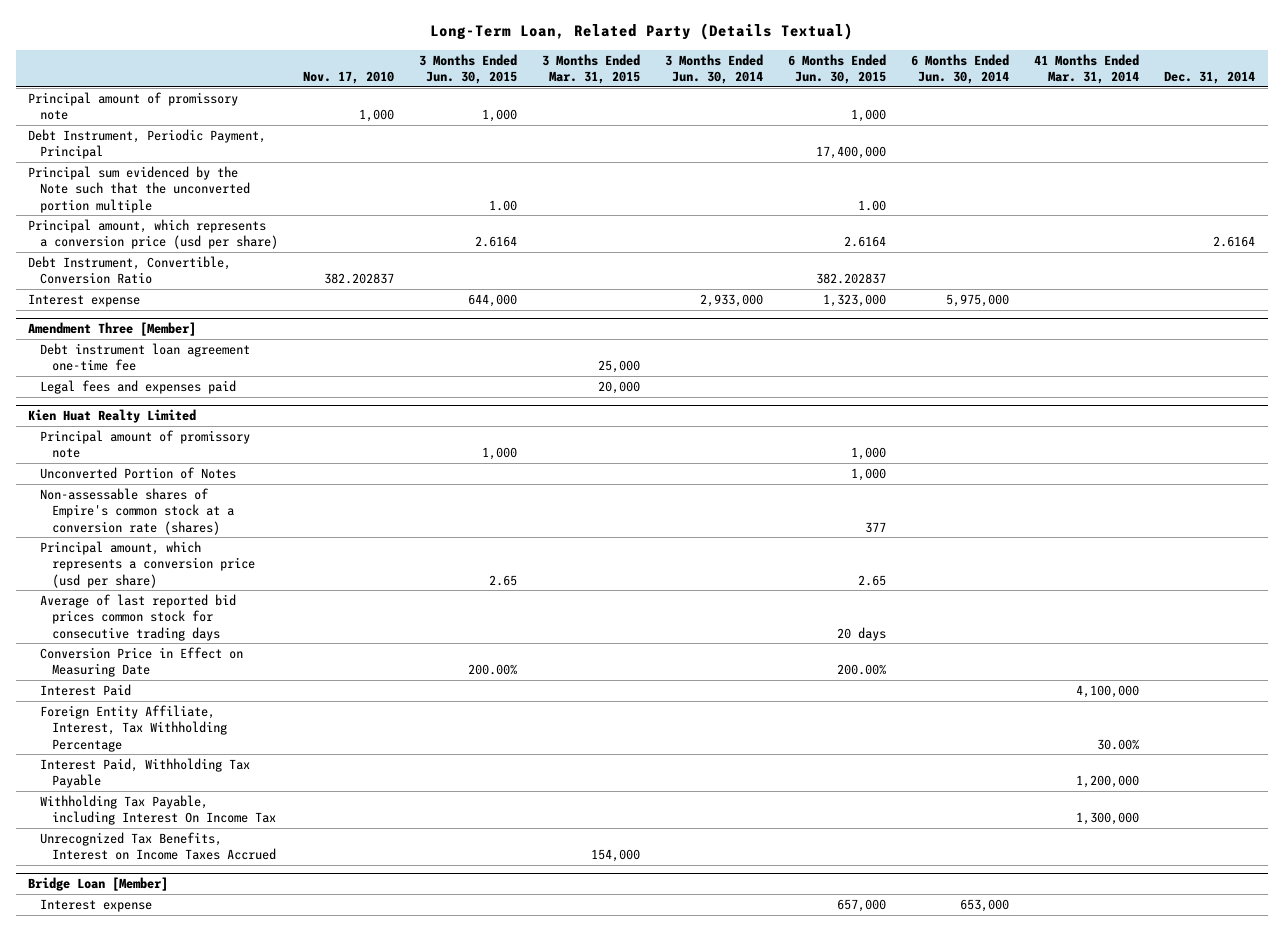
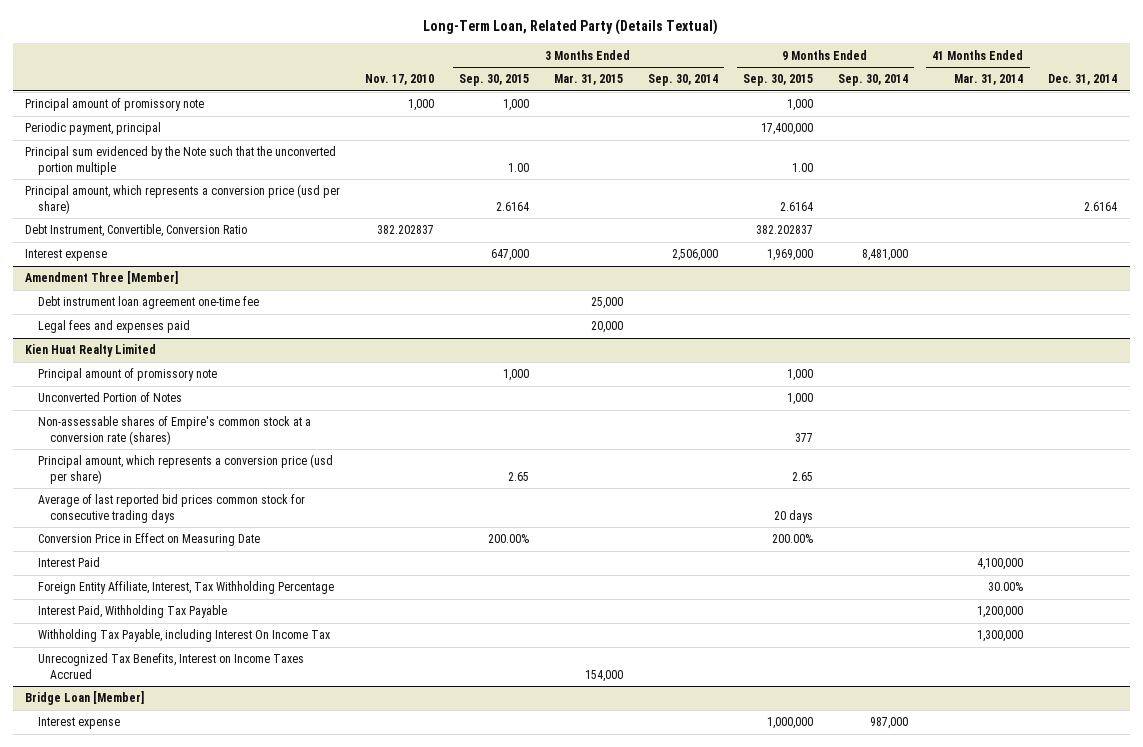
- | Nov. 17, 2010 | 3 Months Ended Jun. 30, 2015 | 3 Months Ended Mar. 31, 2015 | 3 Months Ended Jun. 30, 2014 | 6 Months Ended Jun. 30, 2015 | 6 Months Ended Jun. 30, 2014 | 41 Months Ended Mar. 31, 2014 | Dec. 31, 2014
+ | Nov. 17, 2010 | 3 Months Ended Sep. 30, 2015 | 3 Months Ended Mar. 31, 2015 | 3 Months Ended Sep. 30, 2014 | 9 Months Ended Sep. 30, 2015 | 9 Months Ended Sep. 30, 2014 | 41 Months Ended Mar. 31, 2014 | Dec. 31, 2014
- Debt Instrument, Periodic Payment, Principal | | | | | 17,400,000 | | |
+ Periodic payment, principal | | | | | 17,400,000 | | |

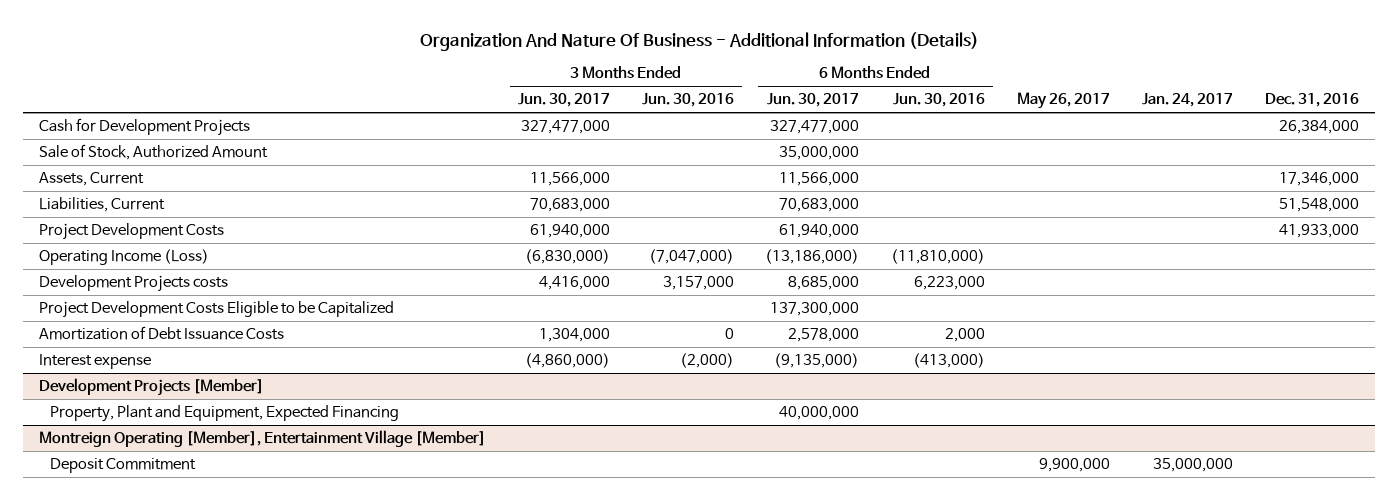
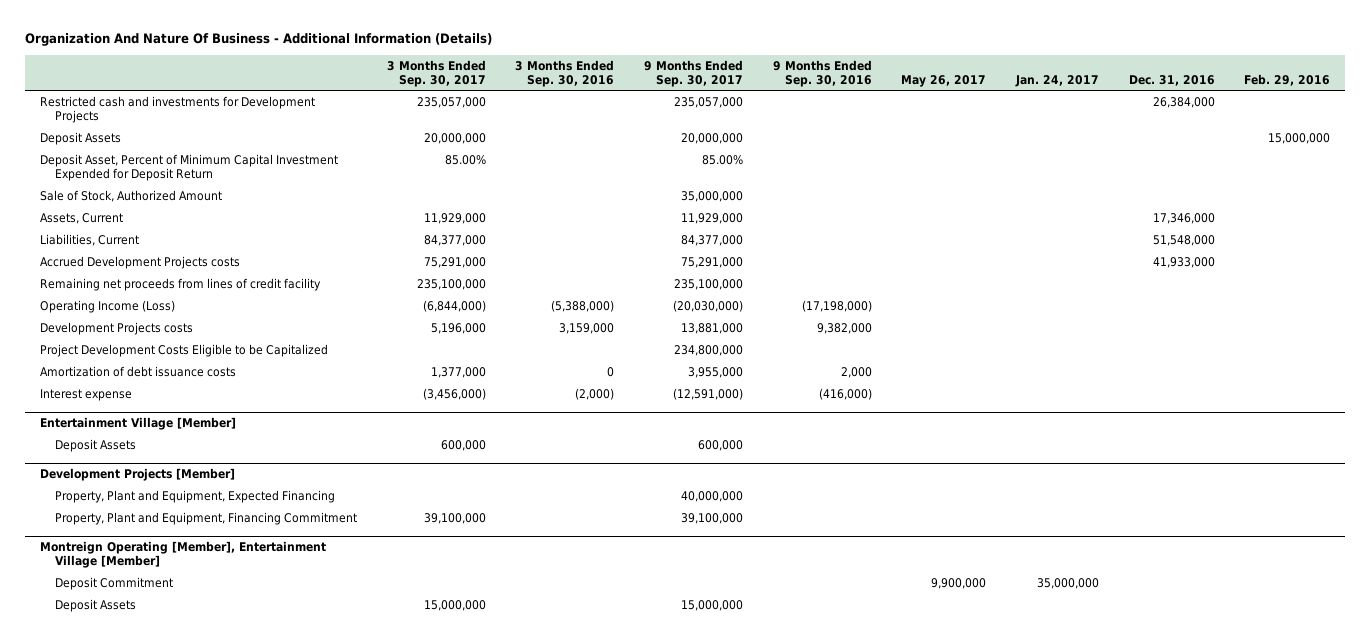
- | 3 Months Ended Jun. 30, 2017 | 3 Months Ended Jun. 30, 2016 | 6 Months Ended Jun. 30, 2017 | 6 Months Ended Jun. 30, 2016 | May 26, 2017 | Jan. 24, 2017 | Dec. 31, 2016
+ | 3 Months Ended Sep. 30, 2017 | 3 Months Ended Sep. 30, 2016 | 9 Months Ended Sep. 30, 2017 | 9 Months Ended Sep. 30, 2016 | May 26, 2017 | Jan. 24, 2017 | Dec. 31, 2016 | Feb. 29, 2016
- Cash for Development Projects | 327,477,000 | | 327,477,000 | | | | 26,384,000
+ Restricted cash and investments for Development Projects | 235,057,000 | | 235,057,000 | | | | 26,384,000 |
+ Deposit Assets | 20,000,000 | | 20,000,000 | | | | | 15,000,000
+ Deposit Asset, Percent of Minimum Capital Investment Expended for Deposit Return | 85.00% | | 85.00% | | | | |
- Project Development Costs | 61,940,000 | | 61,940,000 | | | | 41,933,000
+ Accrued Development Projects costs | 75,291,000 | | 75,291,000 | | | | 41,933,000 |
+ Remaining net proceeds from lines of credit facility | 235,100,000 | | 235,100,000 | | | | |
- Amortization of Debt Issuance Costs | 1,304,000 | 0 | 2,578,000 | 2,000 | | |
+ Amortization of debt issuance costs | 1,377,000 | 0 | 3,955,000 | 2,000 | | | |
+ Entertainment Village [Member]
+ Deposit Assets | 600,000 | | 600,000 | | | | |
@ Development Projects [Member]
+ Property, Plant and Equipment, Financing Commitment | 39,100,000 | | 39,100,000 | | | | |
@ Montreign Operating [Member], Entertainment Village [Member]
+ Deposit Assets | 15,000,000 | | 15,000,000 | | | | |

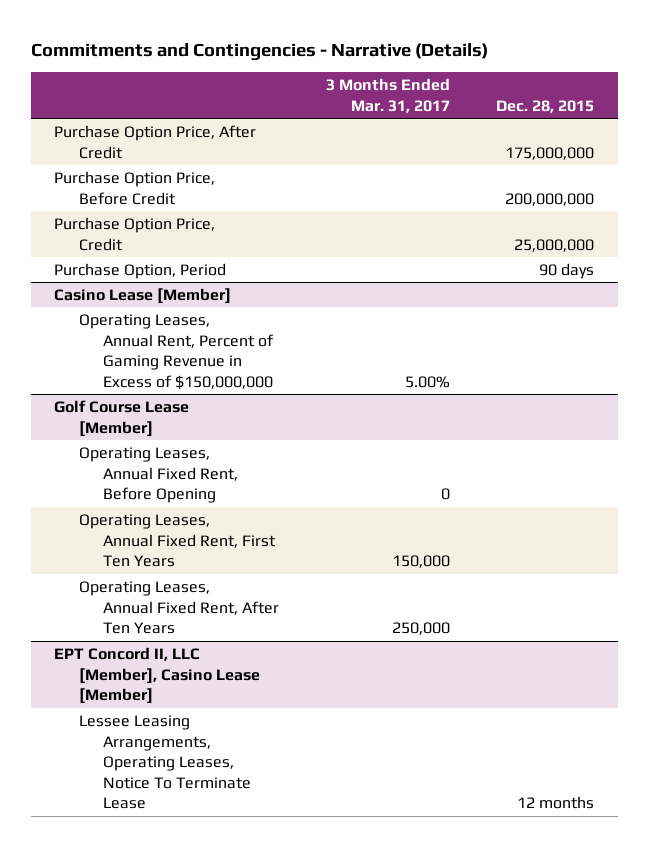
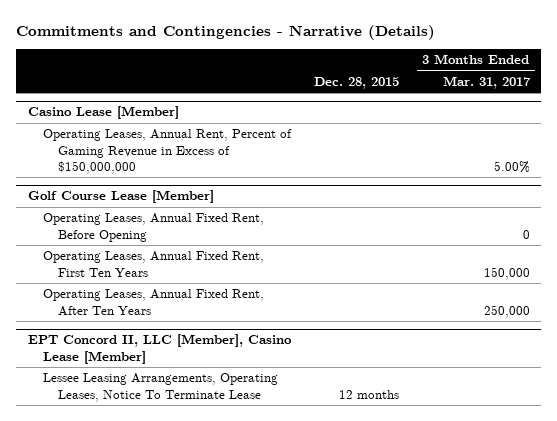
- | 3 Months Ended Mar. 31, 2017 | Dec. 28, 2015
+ | Dec. 28, 2015 | 3 Months Ended Mar. 31, 2017
- Purchase Option Price, After Credit | | 175,000,000
- Purchase Option Price, Before Credit | | 200,000,000
- Purchase Option Price, Credit | | 25,000,000
- Purchase Option, Period | | 90 days

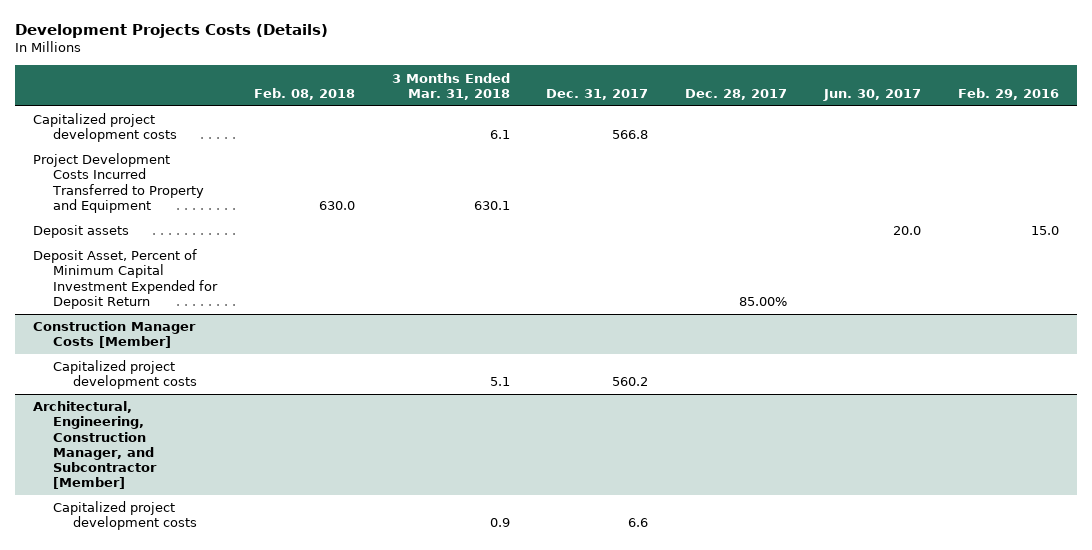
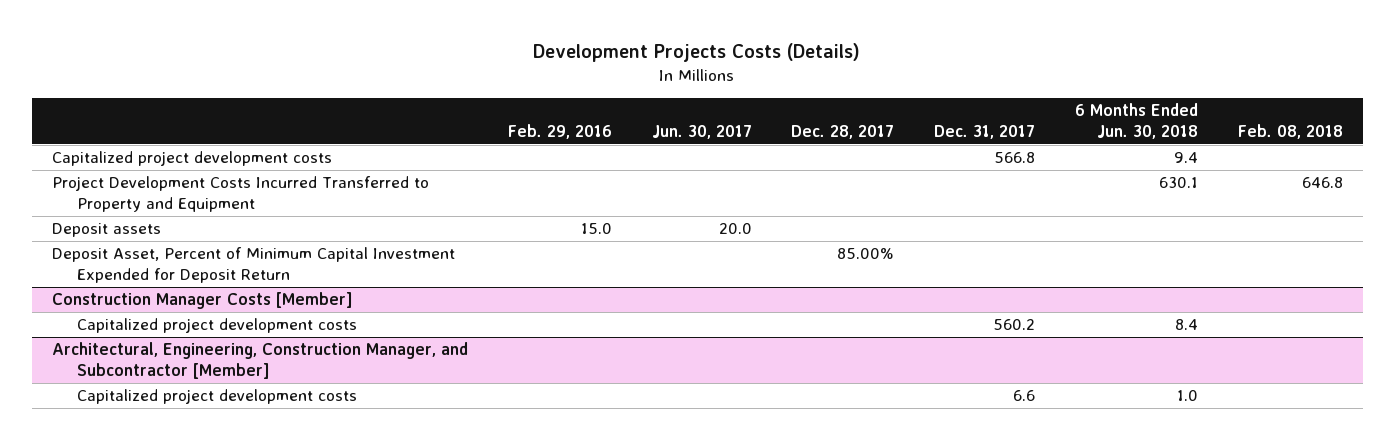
- | Feb. 08, 2018 | 3 Months Ended Mar. 31, 2018 | Dec. 31, 2017 | Dec. 28, 2017 | Jun. 30, 2017 | Feb. 29, 2016
+ | Feb. 29, 2016 | Jun. 30, 2017 | Dec. 28, 2017 | Dec. 31, 2017 | 6 Months Ended Jun. 30, 2018 | Feb. 08, 2018
- Project Development Costs Incurred Transferred to Property and Equipment | 630.0 | 630.1 | | | |
+ Project Development Costs Incurred Transferred to Property and Equipment | | | | | 630.1 | 646.8

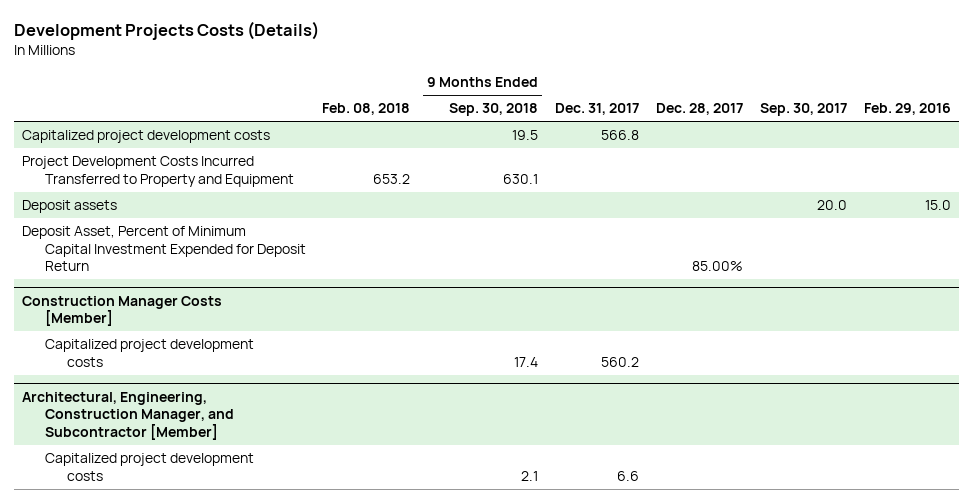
- | Feb. 29, 2016 | Jun. 30, 2017 | Dec. 28, 2017 | Dec. 31, 2017 | 6 Months Ended Jun. 30, 2018 | Feb. 08, 2018
+ | Feb. 08, 2018 | 9 Months Ended Sep. 30, 2018 | Dec. 31, 2017 | Dec. 28, 2017 | Sep. 30, 2017 | Feb. 29, 2016
- Project Development Costs Incurred Transferred to Property and Equipment | | | | | 630.1 | 646.8
+ Project Development Costs Incurred Transferred to Property and Equipment | 653.2 | 630.1 | | | |

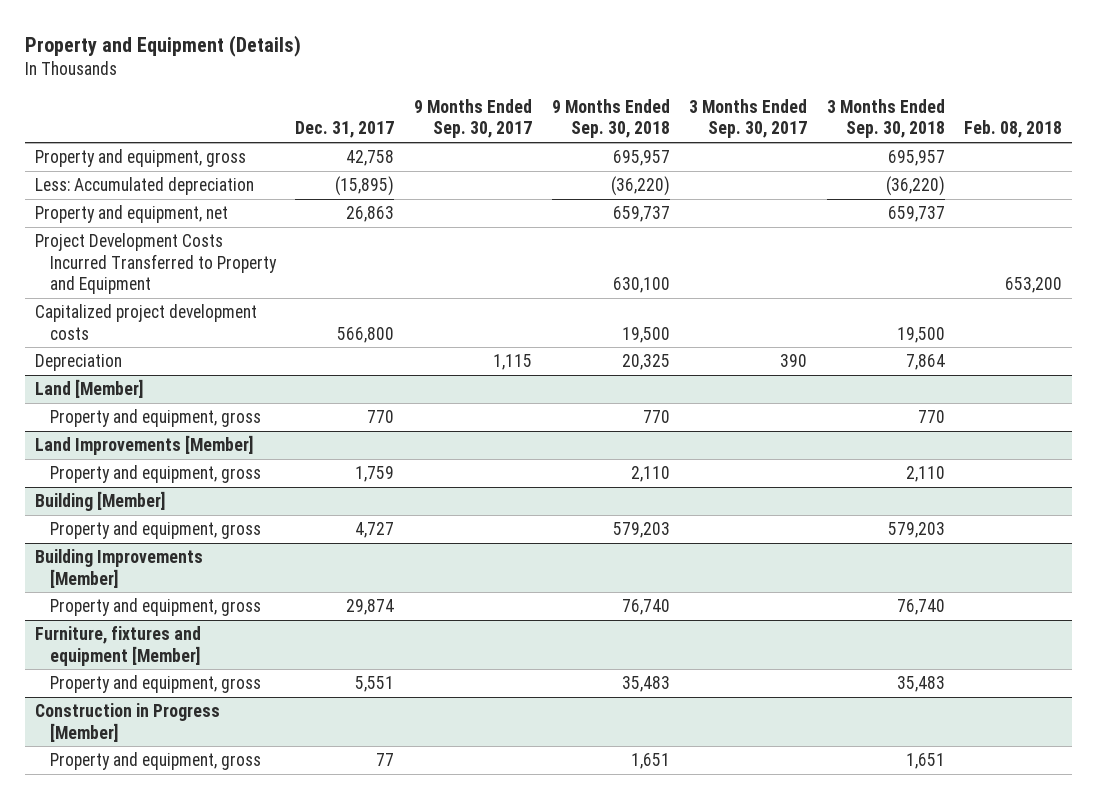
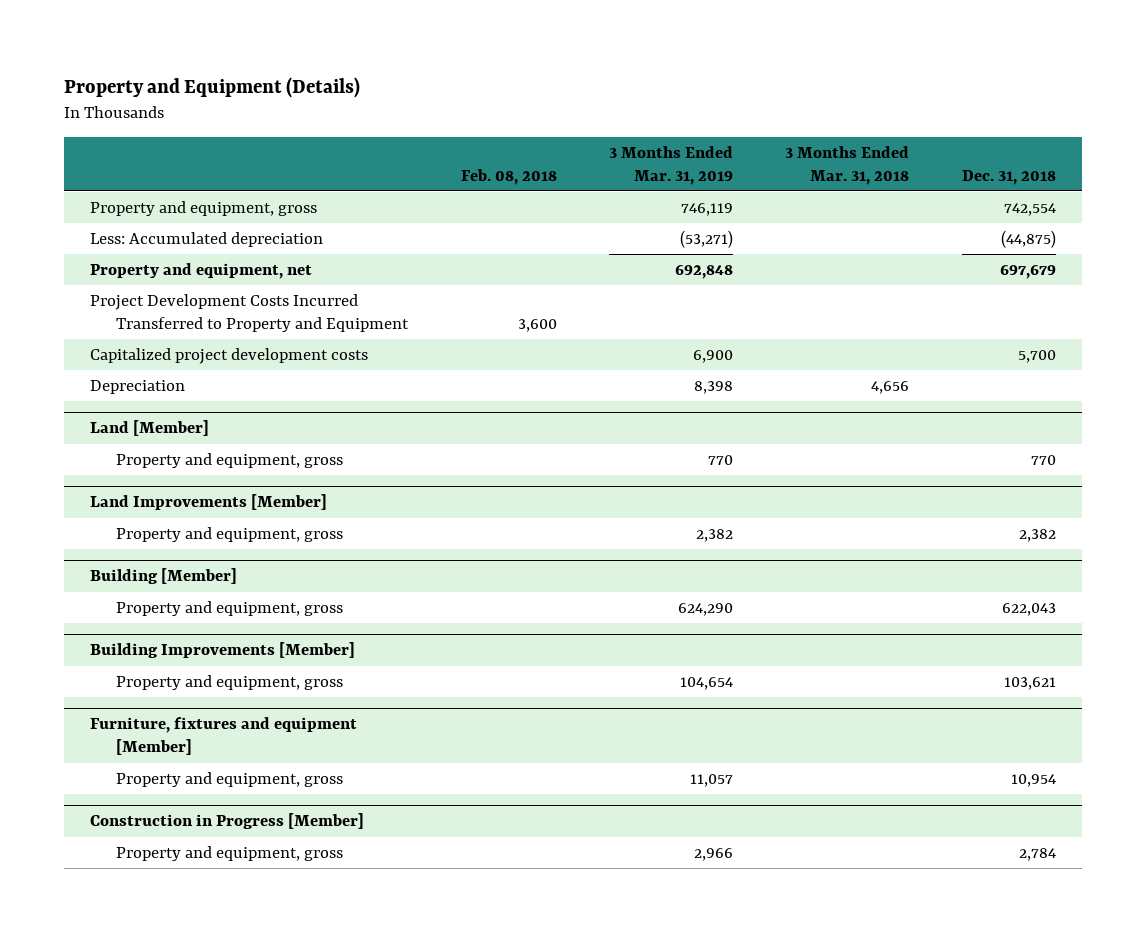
- | Dec. 31, 2017 | 9 Months Ended Sep. 30, 2017 | 9 Months Ended Sep. 30, 2018 | 3 Months Ended Sep. 30, 2017 | 3 Months Ended Sep. 30, 2018 | Feb. 08, 2018
+ | Feb. 08, 2018 | 3 Months Ended Mar. 31, 2019 | 3 Months Ended Mar. 31, 2018 | Dec. 31, 2018
- Project Development Costs Incurred Transferred to Property and Equipment | | | 630,100 | | | 653,200
+ Project Development Costs Incurred Transferred to Property and Equipment | 3,600 | | |

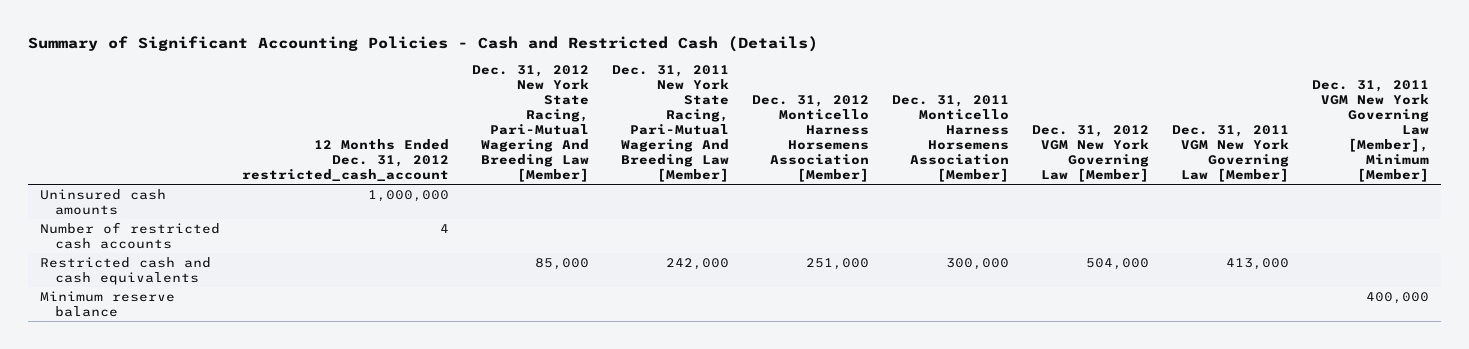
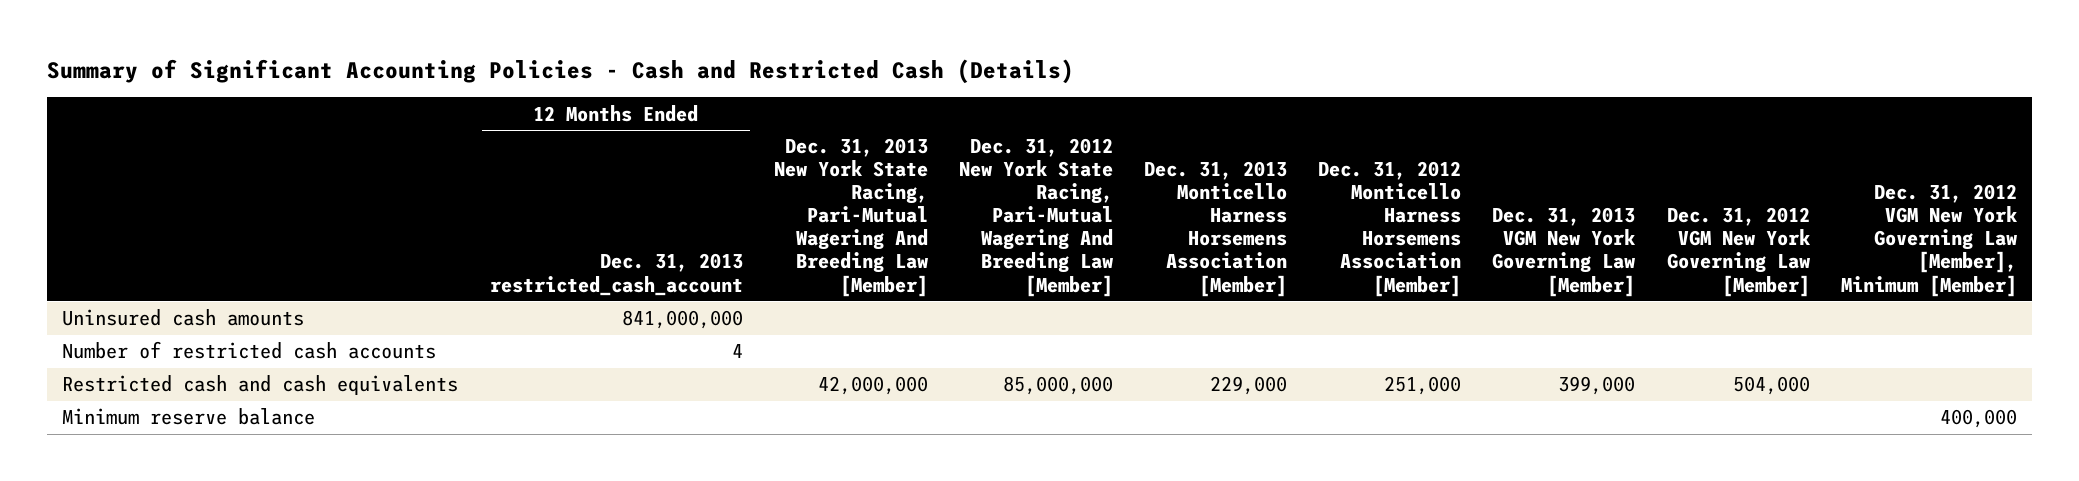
- | 12 Months Ended Dec. 31, 2012 restricted_cash_account | Dec. 31, 2012 New York State Racing, Pari-Mutual Wagering And Breeding Law [Member] | Dec. 31, 2011 New York State Racing, Pari-Mutual Wagering And Breeding Law [Member] | Dec. 31, 2012 Monticello Harness Horsemens Association [Member] | Dec. 31, 2011 Monticello Harness Horsemens Association [Member] | Dec. 31, 2012 VGM New York Governing Law [Member] | Dec. 31, 2011 VGM New York Governing Law [Member] | Dec. 31, 2011 VGM New York Governing Law [Member], Minimum [Member]
+ | 12 Months Ended Dec. 31, 2013 restricted_cash_account | Dec. 31, 2013 New York State Racing, Pari-Mutual Wagering And Breeding Law [Member] | Dec. 31, 2012 New York State Racing, Pari-Mutual Wagering And Breeding Law [Member] | Dec. 31, 2013 Monticello Harness Horsemens Association [Member] | Dec. 31, 2012 Monticello Harness Horsemens Association [Member] | Dec. 31, 2013 VGM New York Governing Law [Member] | Dec. 31, 2012 VGM New York Governing Law [Member] | Dec. 31, 2012 VGM New York Governing Law [Member], Minimum [Member]
- Restricted cash and cash equivalents | | 85,000 | 242,000 | 251,000 | 300,000 | 504,000 | 413,000 |
+ Restricted cash and cash equivalents | | 42,000,000 | 85,000,000 | 229,000 | 251,000 | 399,000 | 504,000 |

